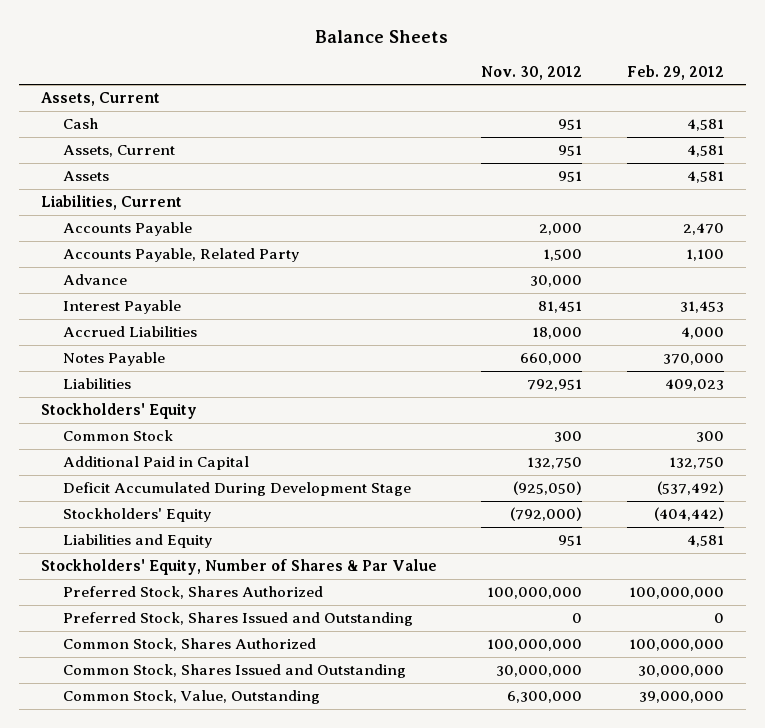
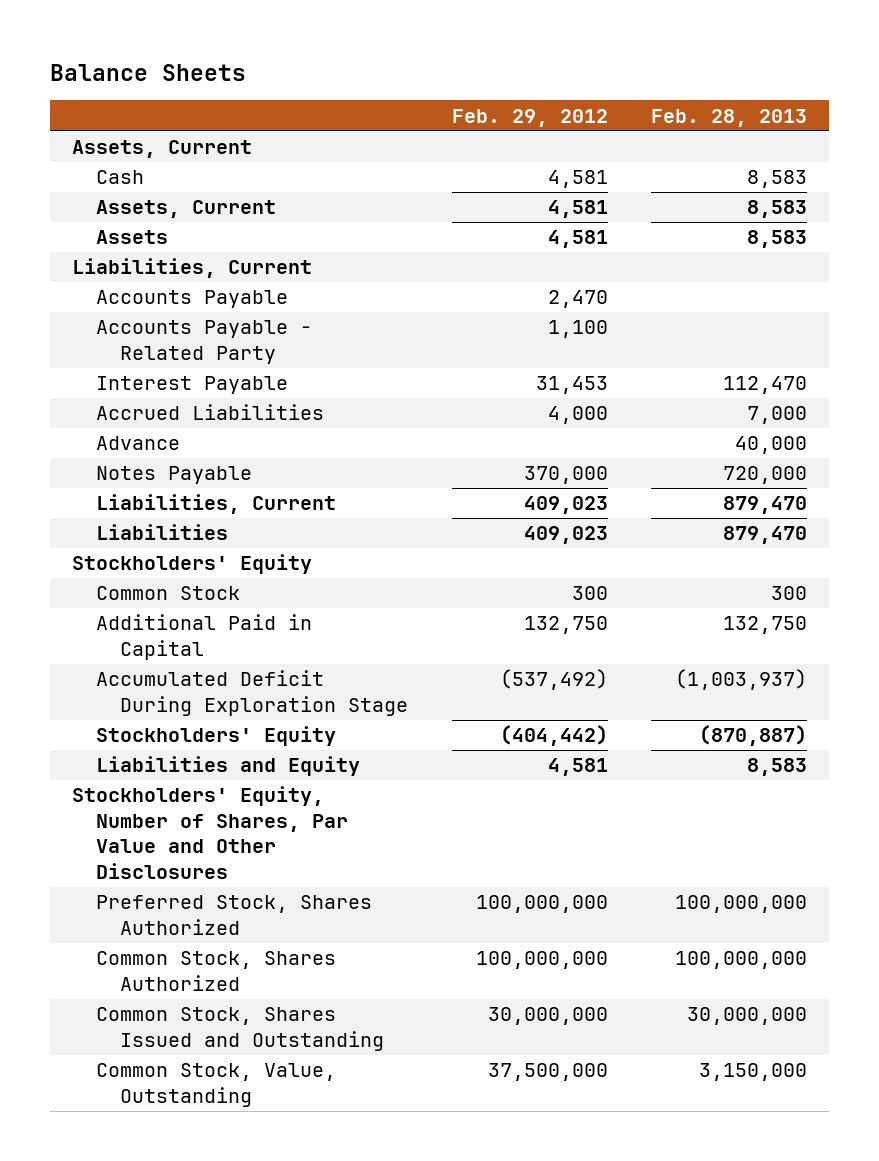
- | Nov. 30, 2012 | Feb. 29, 2012
+ | Feb. 29, 2012 | Feb. 28, 2013
- Accounts Payable, Related Party | 1,500 | 1,100
+ Accounts Payable - Related Party | 1,100 |
moved down: Advance | | 40,000
+ Liabilities, Current | 409,023 | 879,470
- Deficit Accumulated During Development Stage | (925,050) | (537,492)
+ Accumulated Deficit During Exploration Stage | (537,492) | (1,003,937)
- Stockholders' Equity, Number of Shares & Par Value
+ Stockholders' Equity, Number of Shares, Par Value and Other Disclosures
- Preferred Stock, Shares Issued and Outstanding | 0 | 0
- Common Stock, Value, Outstanding | 6,300,000 | 39,000,000
+ Common Stock, Value, Outstanding | 37,500,000 | 3,150,000

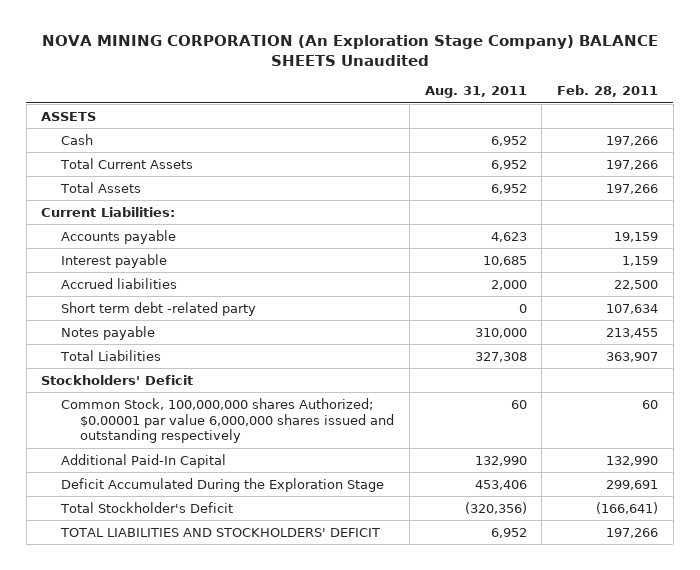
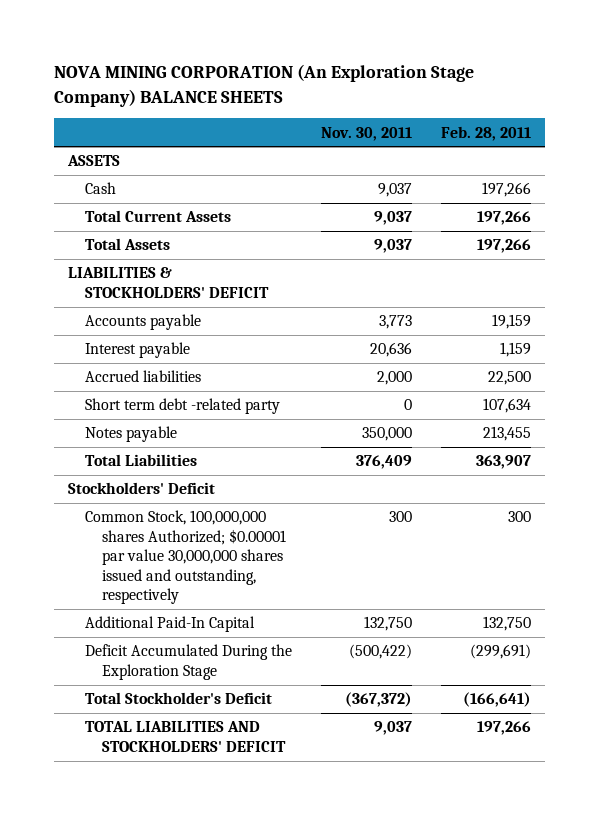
- NOVA MINING CORPORATION (An Exploration Stage Company) BALANCE SHEETS Unaudited
+ NOVA MINING CORPORATION (An Exploration Stage Company) BALANCE SHEETS
- | Aug. 31, 2011 | Feb. 28, 2011
+ | Nov. 30, 2011 | Feb. 28, 2011
- Current Liabilities:
+ LIABILITIES & STOCKHOLDERS' DEFICIT
- Common Stock, 100,000,000 shares Authorized; $0.00001 par value 6,000,000 shares issued and outstanding respectively | 60 | 60
- Additional Paid-In Capital | 132,990 | 132,990
- Deficit Accumulated During the Exploration Stage | 453,406 | 299,691
+ Common Stock, 100,000,000 shares Authorized; $0.00001 par value 30,000,000 shares issued and outstanding, respectively | 300 | 300
+ Additional Paid-In Capital | 132,750 | 132,750
+ Deficit Accumulated During the Exploration Stage | (500,422) | (299,691)

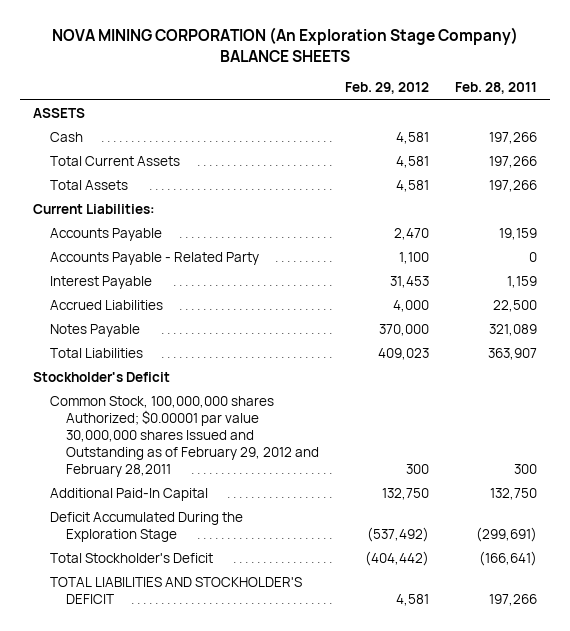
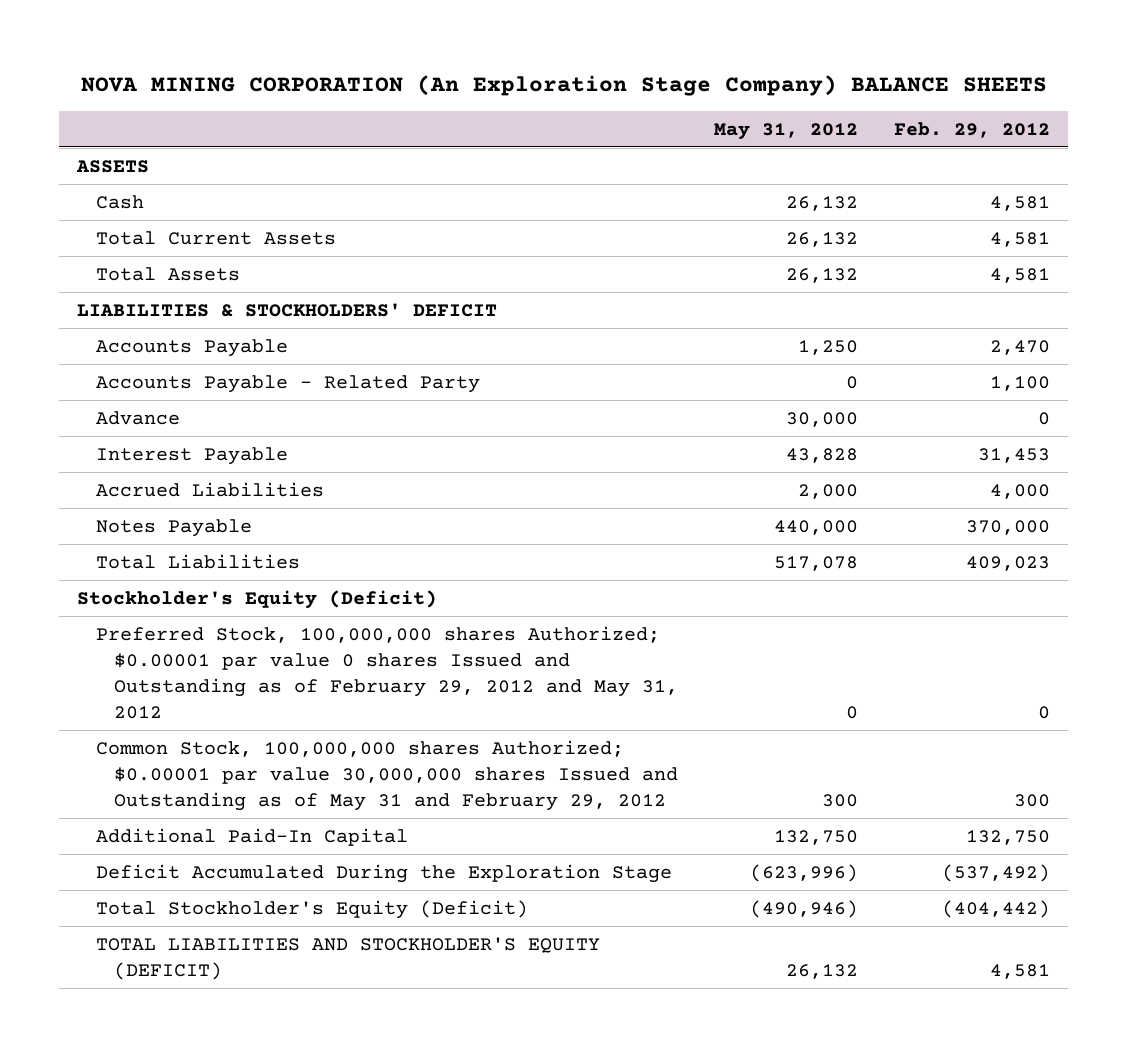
- | Feb. 29, 2012 | Feb. 28, 2011
+ | May 31, 2012 | Feb. 29, 2012
- Current Liabilities:
+ LIABILITIES & STOCKHOLDERS' DEFICIT
+ Advance | 30,000 | 0
- Stockholder's Deficit
- Common Stock, 100,000,000 shares Authorized; $0.00001 par value 30,000,000 shares Issued and Outstanding as of February 29, 2012 and February 28,2011 | 300 | 300
+ Stockholder's Equity (Deficit)
+ Preferred Stock, 100,000,000 shares Authorized; $0.00001 par value 0 shares Issued and Outstanding as of February 29, 2012 and May 31, 2012 | 0 | 0
+ Common Stock, 100,000,000 shares Authorized; $0.00001 par value 30,000,000 shares Issued and Outstanding as of May 31 and February 29, 2012 | 300 | 300
- Total Stockholder's Deficit | (404,442) | (166,641)
- TOTAL LIABILITIES AND STOCKHOLDER'S DEFICIT | 4,581 | 197,266
+ Total Stockholder's Equity (Deficit) | (490,946) | (404,442)
+ TOTAL LIABILITIES AND STOCKHOLDER'S EQUITY (DEFICIT) | 26,132 | 4,581

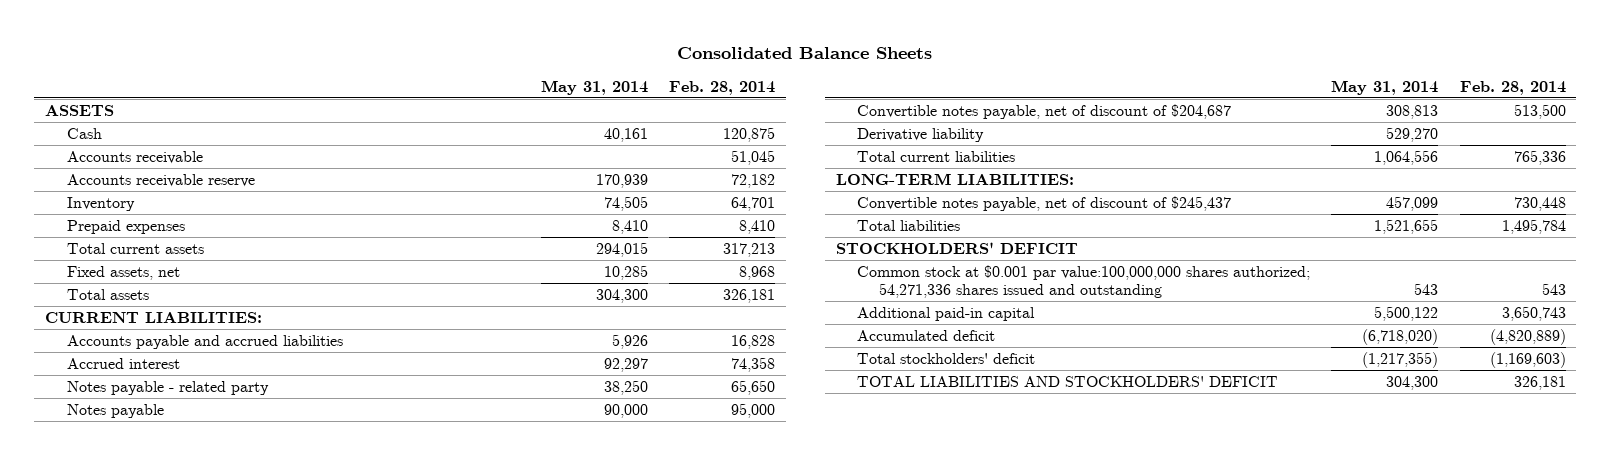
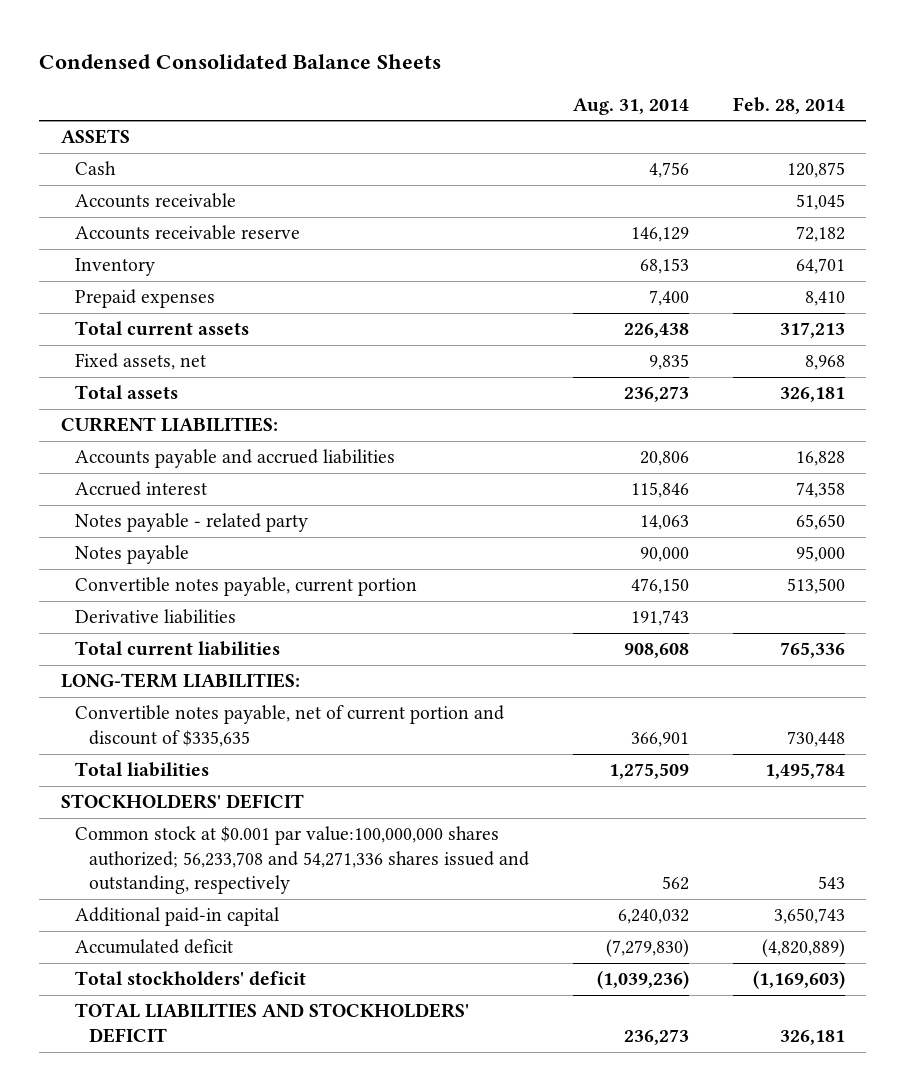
- Consolidated Balance Sheets
+ Condensed Consolidated Balance Sheets
- | May 31, 2014 | Feb. 28, 2014
+ | Aug. 31, 2014 | Feb. 28, 2014
- Convertible notes payable, net of discount of $204,687 | 308,813 | 513,500
- Derivative liability | 529,270 |
+ Convertible notes payable, current portion | 476,150 | 513,500
+ Derivative liabilities | 191,743 |
- Convertible notes payable, net of discount of $245,437 | 457,099 | 730,448
+ Convertible notes payable, net of current portion and discount of $335,635 | 366,901 | 730,448
- Common stock at $0.001 par value:100,000,000 shares authorized; 54,271,336 shares issued and outstanding | 543 | 543
+ Common stock at $0.001 par value:100,000,000 shares authorized; 56,233,708 and 54,271,336 shares issued and outstanding, respectively | 562 | 543

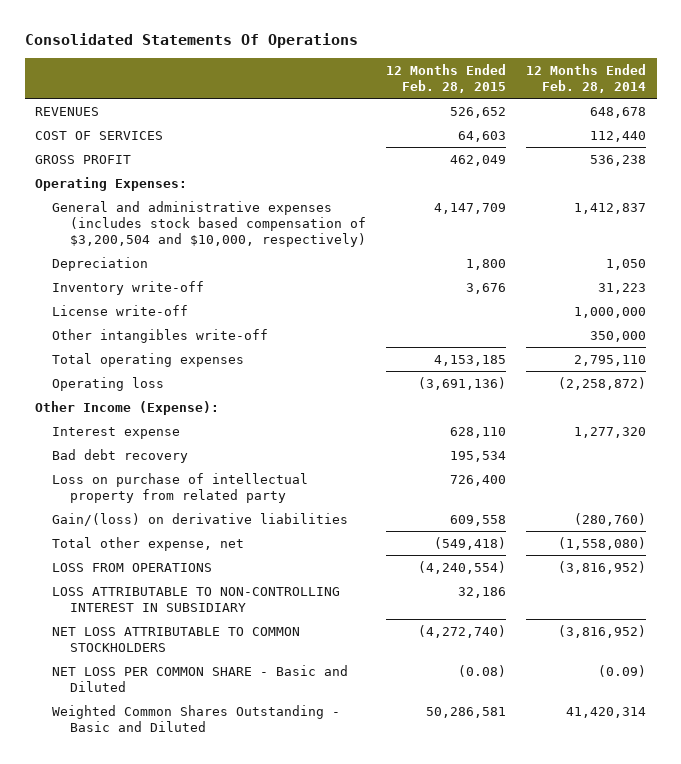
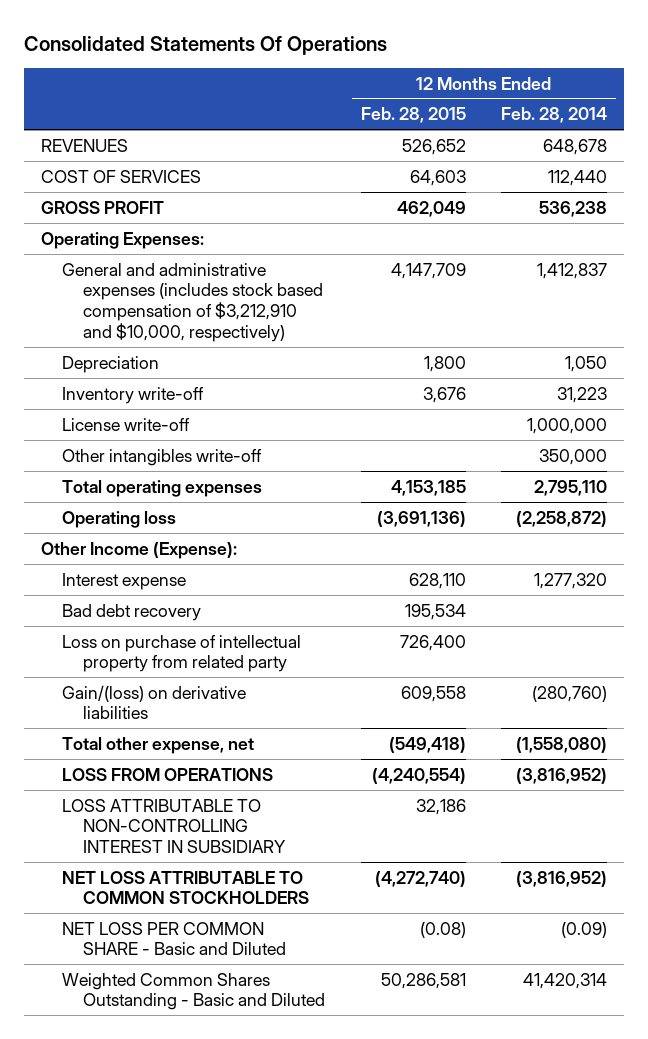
- General and administrative expenses (includes stock based compensation of $3,200,504 and $10,000, respectively) | 4,147,709 | 1,412,837
+ General and administrative expenses (includes stock based compensation of $3,212,910 and $10,000, respectively) | 4,147,709 | 1,412,837

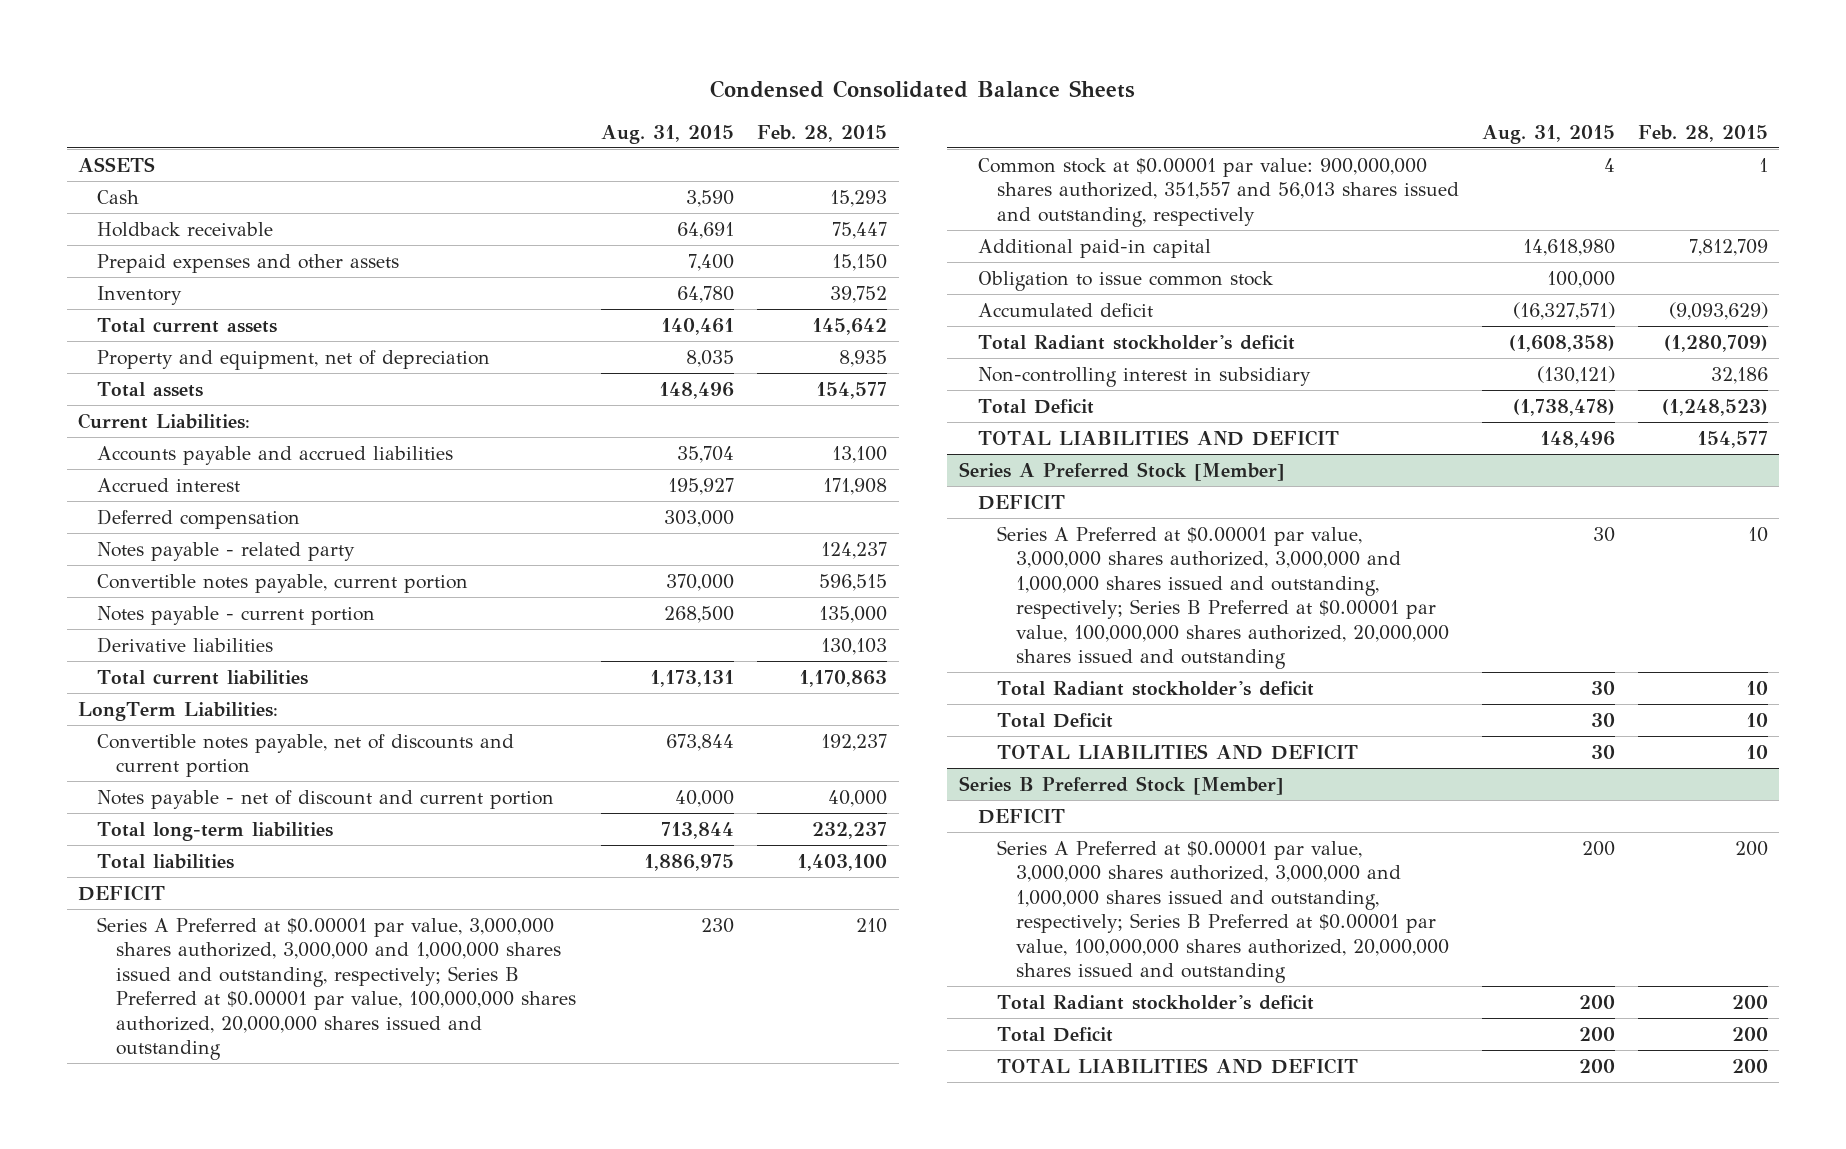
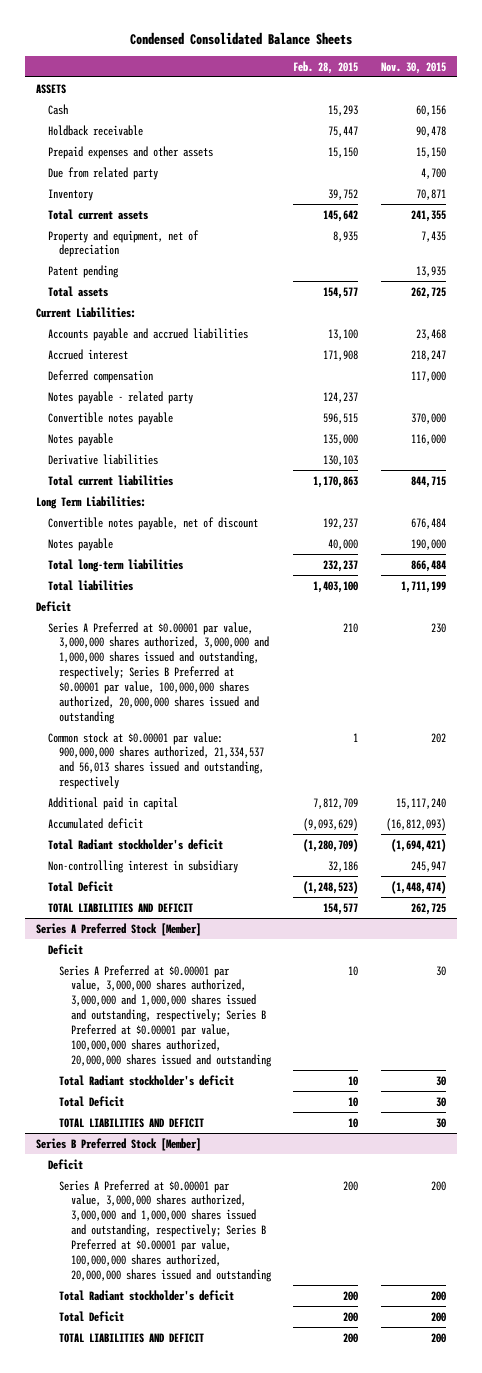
- | Aug. 31, 2015 | Feb. 28, 2015
+ | Feb. 28, 2015 | Nov. 30, 2015
+ Due from related party | | 4,700
+ Patent pending | | 13,935
- Convertible notes payable, current portion | 370,000 | 596,515
- Notes payable - current portion | 268,500 | 135,000
+ Convertible notes payable | 596,515 | 370,000
+ Notes payable | 135,000 | 116,000
- LongTerm Liabilities:
- Convertible notes payable, net of discounts and current portion | 673,844 | 192,237
- Notes payable - net of discount and current portion | 40,000 | 40,000
+ Long Term Liabilities:
+ Convertible notes payable, net of discount | 192,237 | 676,484
+ Notes payable | 40,000 | 190,000
- DEFICIT
+ Deficit
- Common stock at $0.00001 par value: 900,000,000 shares authorized, 351,557 and 56,013 shares issued and outstanding, respectively | 4 | 1
- Additional paid-in capital | 14,618,980 | 7,812,709
- Obligation to issue common stock | 100,000 |
+ Common stock at $0.00001 par value: 900,000,000 shares authorized, 21,334,537 and 56,013 shares issued and outstanding, respectively | 1 | 202
+ Additional paid in capital | 7,812,709 | 15,117,240
@ Series A Preferred Stock [Member]
- DEFICIT
+ Deficit
@ Series B Preferred Stock [Member]
- DEFICIT
+ Deficit

